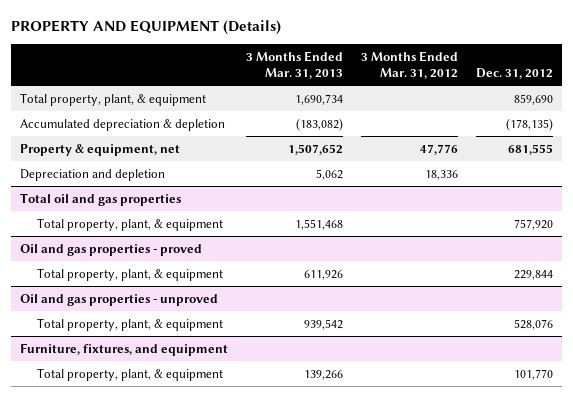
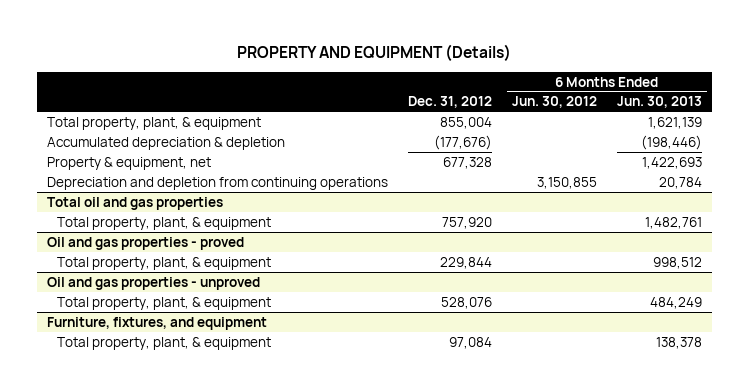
- | 3 Months Ended Mar. 31, 2013 | 3 Months Ended Mar. 31, 2012 | Dec. 31, 2012
+ | Dec. 31, 2012 | 6 Months Ended Jun. 30, 2012 | 6 Months Ended Jun. 30, 2013
- Total property, plant, & equipment | 1,690,734 | | 859,690
- Accumulated depreciation & depletion | (183,082) | | (178,135)
- Property & equipment, net | 1,507,652 | 47,776 | 681,555
- Depreciation and depletion | 5,062 | 18,336 |
+ Total property, plant, & equipment | 855,004 | | 1,621,139
+ Accumulated depreciation & depletion | (177,676) | | (198,446)
+ Property & equipment, net | 677,328 | | 1,422,693
+ Depreciation and depletion from continuing operations | | 3,150,855 | 20,784
@ Furniture, fixtures, and equipment
- Total property, plant, & equipment | 139,266 | | 101,770
+ Total property, plant, & equipment | 97,084 | | 138,378

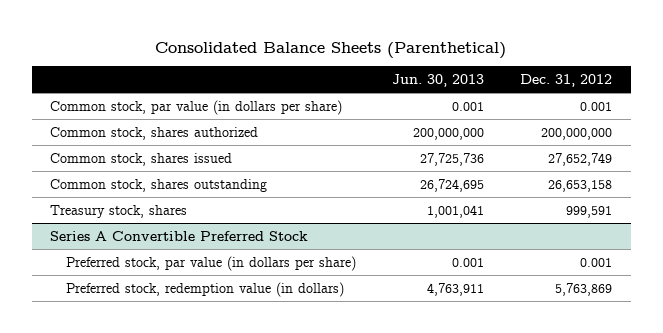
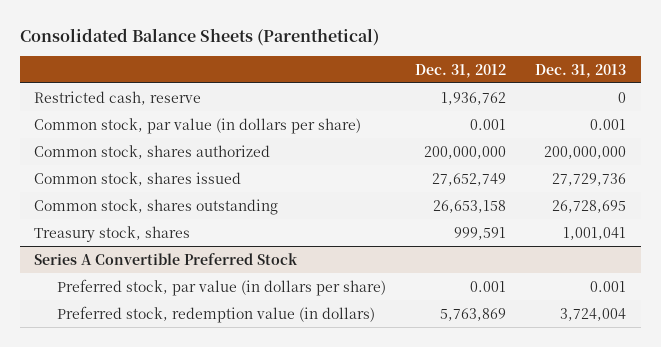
- | Jun. 30, 2013 | Dec. 31, 2012
+ | Dec. 31, 2012 | Dec. 31, 2013
+ Restricted cash, reserve | 1,936,762 | 0

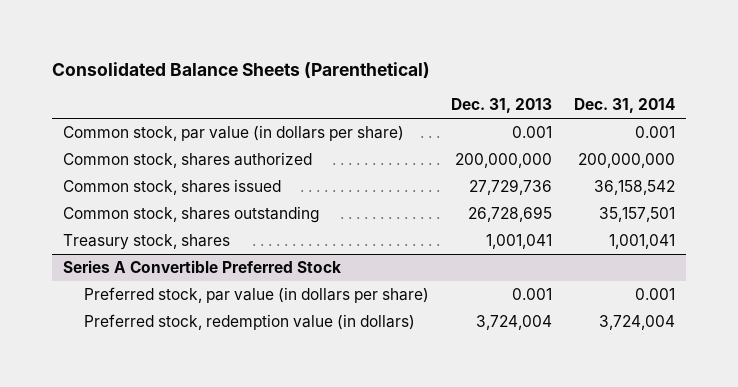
- | Dec. 31, 2012 | Dec. 31, 2013
+ | Dec. 31, 2013 | Dec. 31, 2014
- Restricted cash, reserve | 1,936,762 | 0

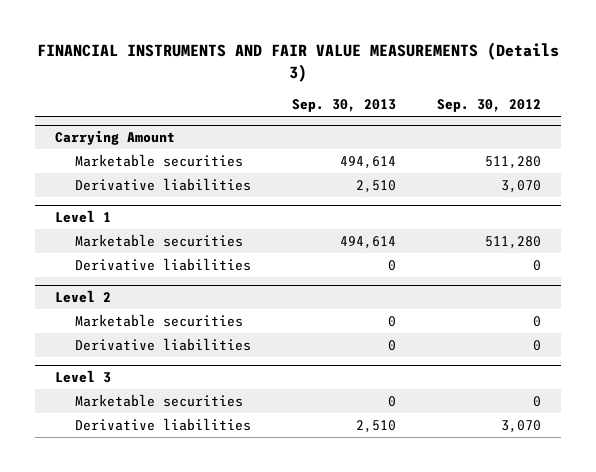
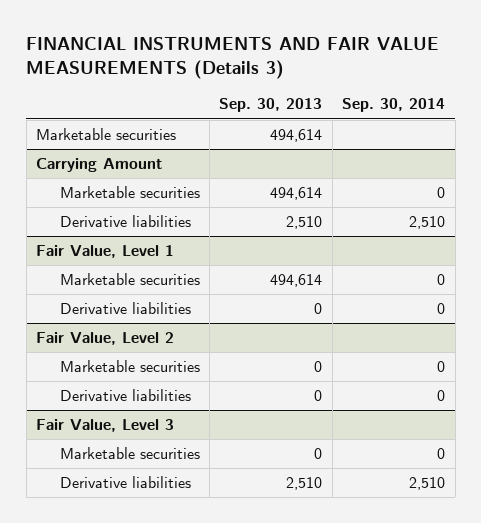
- | Sep. 30, 2013 | Sep. 30, 2012
+ | Sep. 30, 2013 | Sep. 30, 2014
+ Marketable securities | 494,614 |
- Level 1
+ Fair Value, Level 1
- Level 2
+ Fair Value, Level 2
- Level 3
+ Fair Value, Level 3

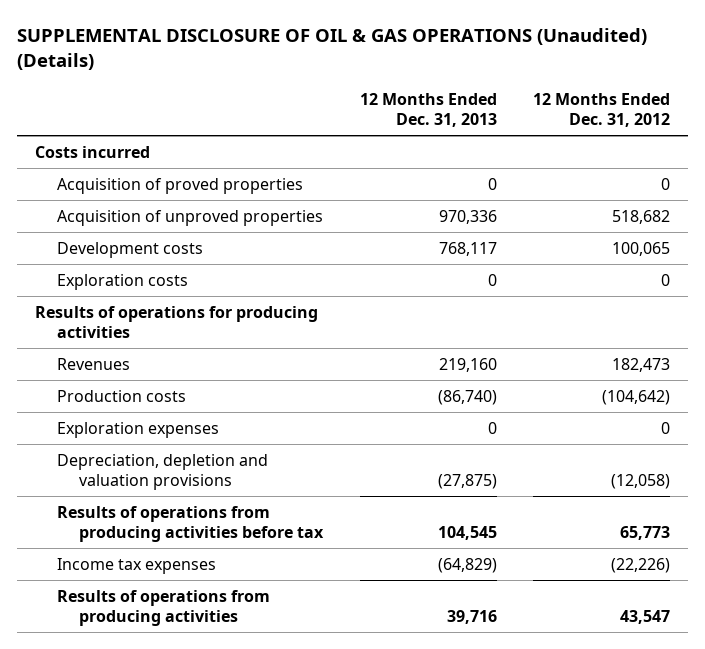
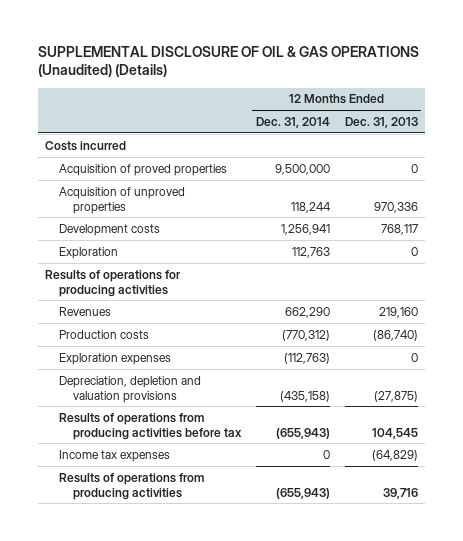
- | 12 Months Ended Dec. 31, 2013 | 12 Months Ended Dec. 31, 2012
+ | 12 Months Ended Dec. 31, 2014 | 12 Months Ended Dec. 31, 2013
- Exploration costs | 0 | 0
+ Exploration | 112,763 | 0

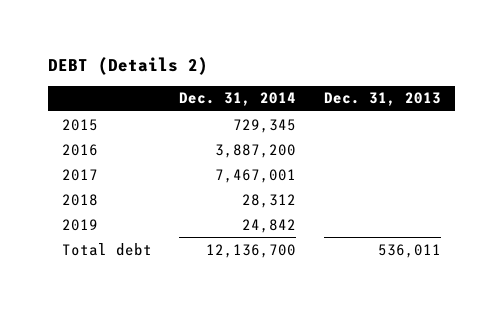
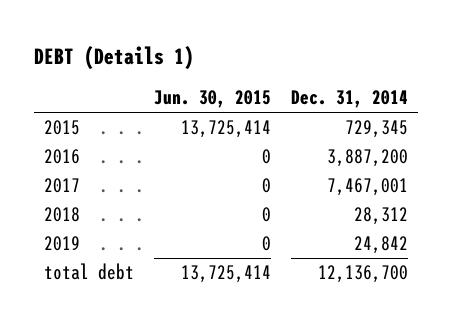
- DEBT (Details 2)
+ DEBT (Details 1)
- | Dec. 31, 2014 | Dec. 31, 2013
+ | Jun. 30, 2015 | Dec. 31, 2014
- Total debt | 12,136,700 | 536,011
+ total debt | 13,725,414 | 12,136,700

